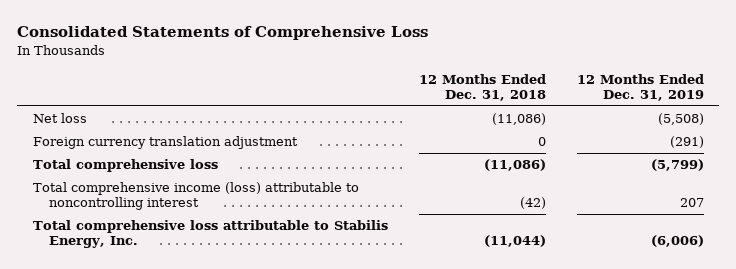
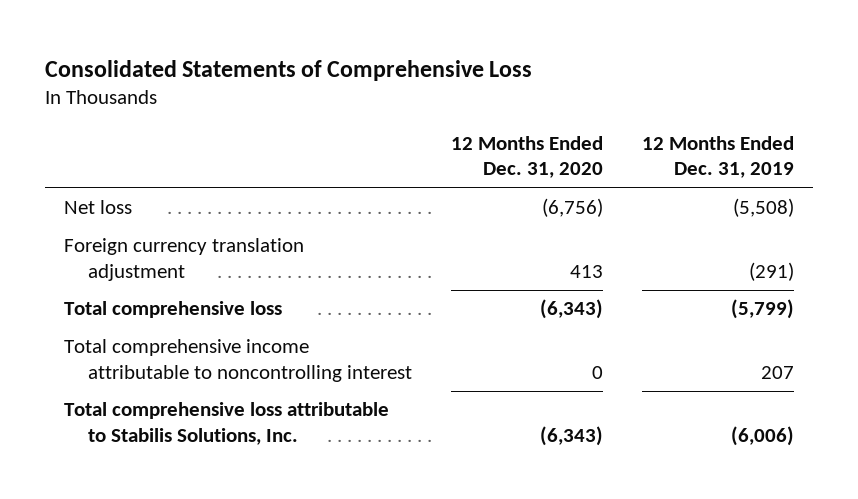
- | 12 Months Ended Dec. 31, 2018 | 12 Months Ended Dec. 31, 2019
+ | 12 Months Ended Dec. 31, 2020 | 12 Months Ended Dec. 31, 2019
- Total comprehensive income (loss) attributable to noncontrolling interest | (42) | 207
- Total comprehensive loss attributable to Stabilis Energy, Inc. | (11,044) | (6,006)
+ Total comprehensive income attributable to noncontrolling interest | 0 | 207
+ Total comprehensive loss attributable to Stabilis Solutions, Inc. | (6,343) | (6,006)

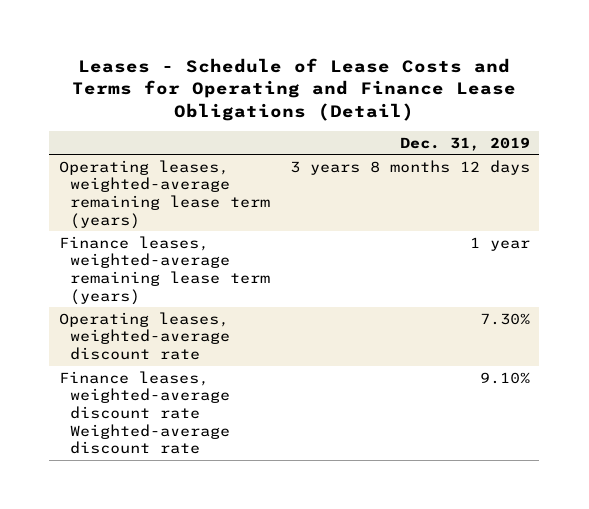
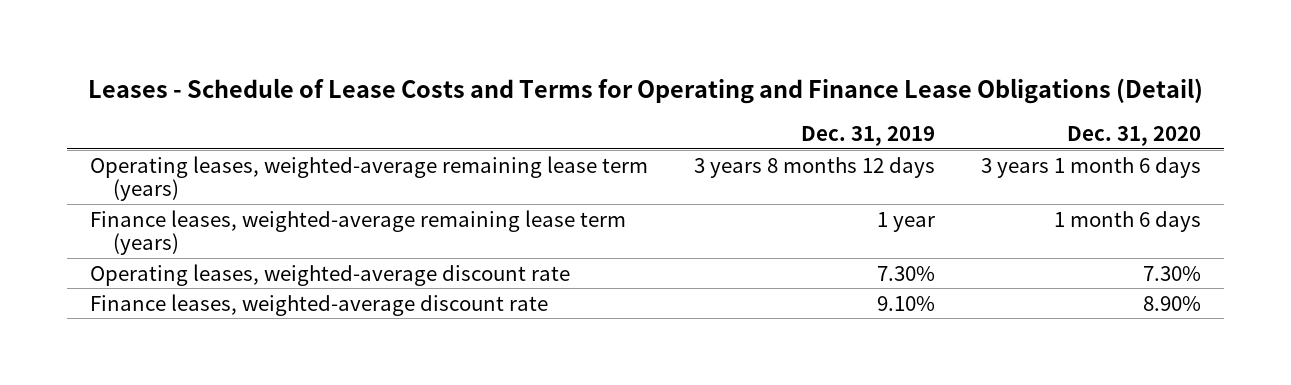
- | Dec. 31, 2019
+ | Dec. 31, 2019 | Dec. 31, 2020
- Finance leases, weighted-average discount rate Weighted-average discount rate | 9.10%
+ Finance leases, weighted-average discount rate | 9.10% | 8.90%

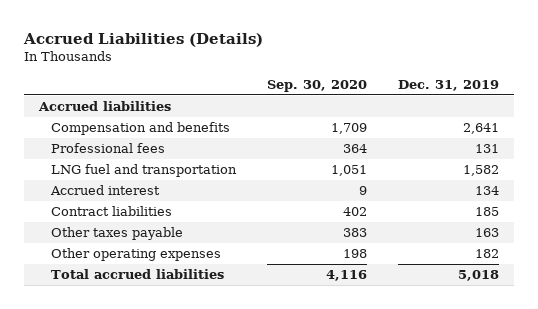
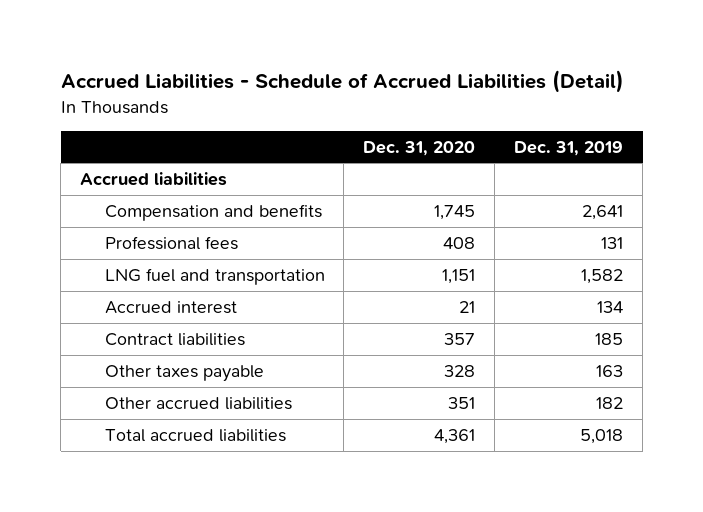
- Accrued Liabilities (Details)
+ Accrued Liabilities - Schedule of Accrued Liabilities (Detail)
- | Sep. 30, 2020 | Dec. 31, 2019
+ | Dec. 31, 2020 | Dec. 31, 2019
- Other operating expenses | 198 | 182
+ Other accrued liabilities | 351 | 182

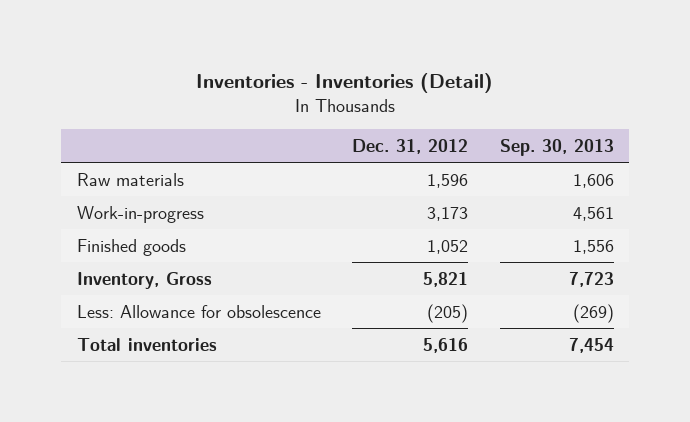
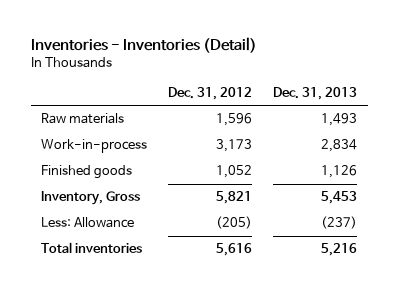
- | Dec. 31, 2012 | Sep. 30, 2013
+ | Dec. 31, 2012 | Dec. 31, 2013
- Work-in-progress | 3,173 | 4,561
+ Work-in-process | 3,173 | 2,834
- Less: Allowance for obsolescence | (205) | (269)
+ Less: Allowance | (205) | (237)

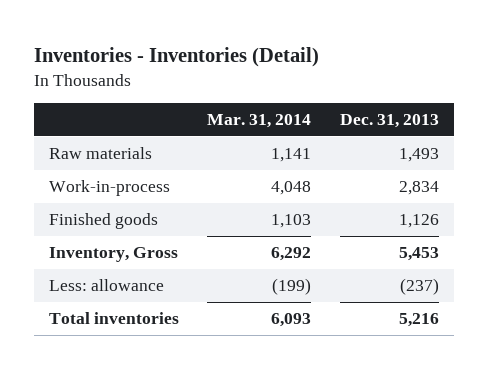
- | Dec. 31, 2012 | Dec. 31, 2013
+ | Mar. 31, 2014 | Dec. 31, 2013
- Less: Allowance | (205) | (237)
+ Less: allowance | (199) | (237)

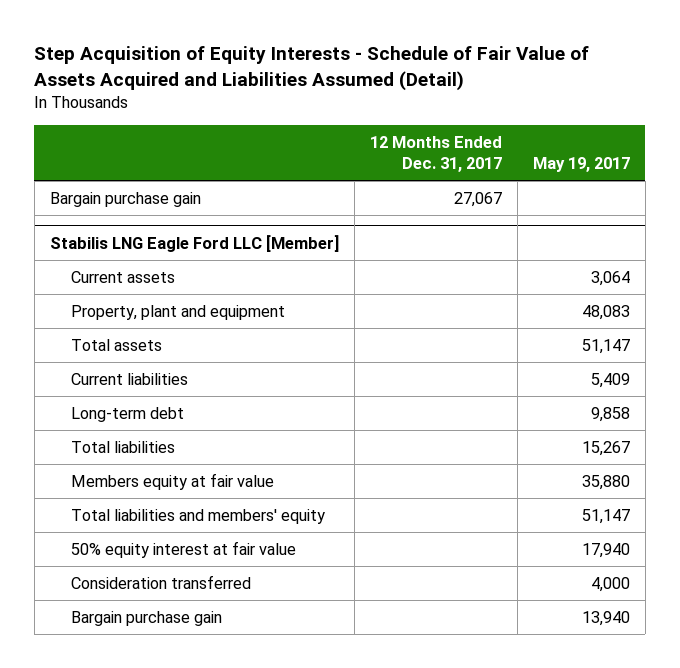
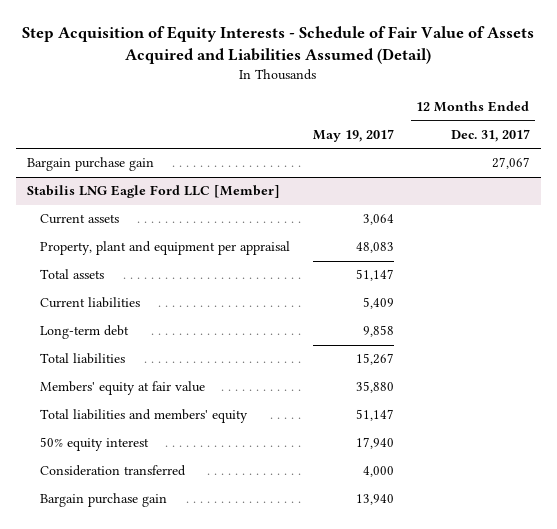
- | 12 Months Ended Dec. 31, 2017 | May 19, 2017
+ | May 19, 2017 | 12 Months Ended Dec. 31, 2017
@ Stabilis LNG Eagle Ford LLC [Member]
- Property, plant and equipment | | 48,083
+ Property, plant and equipment per appraisal | 48,083 |
- Members equity at fair value | | 35,880
+ Members' equity at fair value | 35,880 |
- 50% equity interest at fair value | | 17,940
+ 50% equity interest | 17,940 |

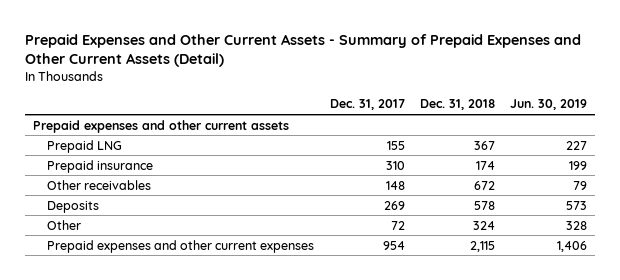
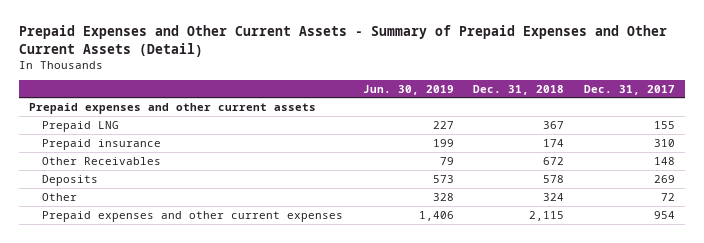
- | Dec. 31, 2017 | Dec. 31, 2018 | Jun. 30, 2019
+ | Jun. 30, 2019 | Dec. 31, 2018 | Dec. 31, 2017
- Other receivables | 148 | 672 | 79
+ Other Receivables | 79 | 672 | 148

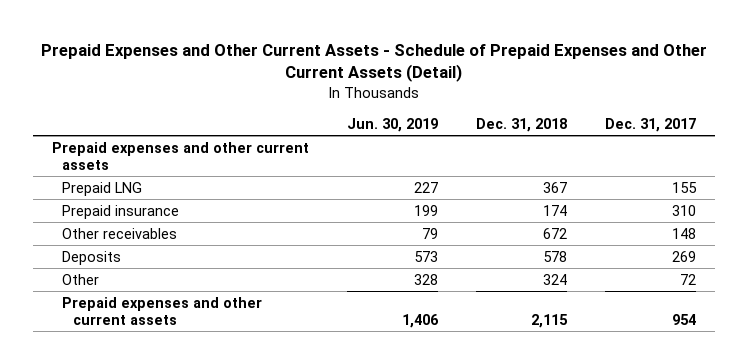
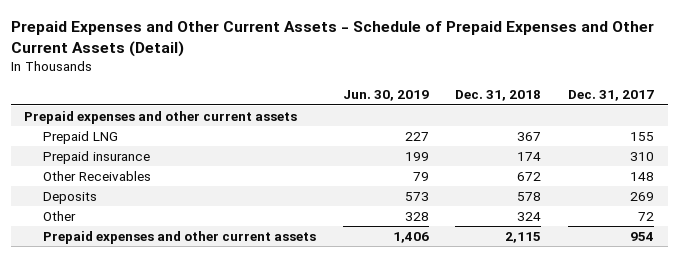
- Other receivables | 79 | 672 | 148
+ Other Receivables | 79 | 672 | 148

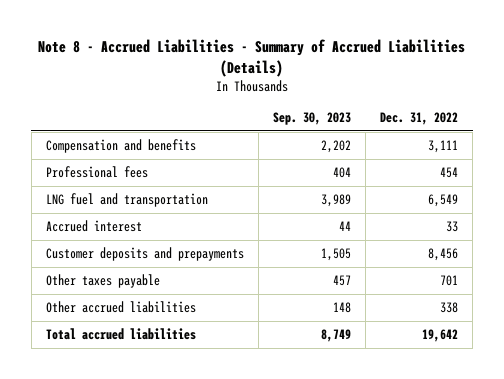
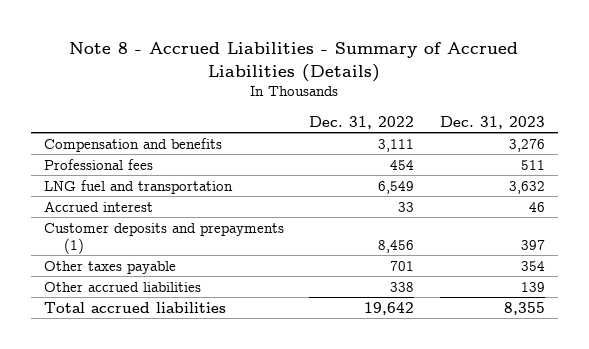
- | Sep. 30, 2023 | Dec. 31, 2022
+ | Dec. 31, 2022 | Dec. 31, 2023
- Customer deposits and prepayments | 1,505 | 8,456
+ Customer deposits and prepayments (1) | 8,456 | 397

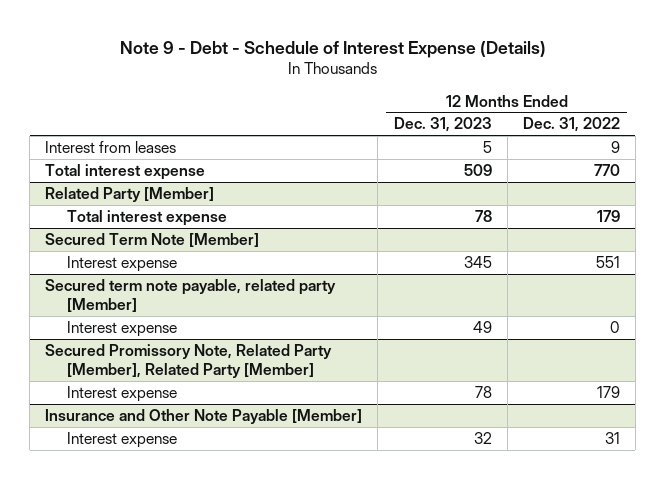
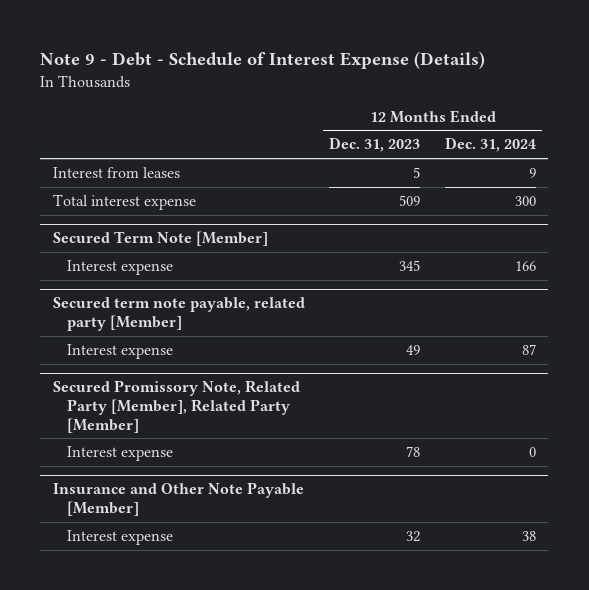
- | 12 Months Ended Dec. 31, 2023 | 12 Months Ended Dec. 31, 2022
+ | 12 Months Ended Dec. 31, 2023 | 12 Months Ended Dec. 31, 2024
- Related Party [Member]
- Total interest expense | 78 | 179

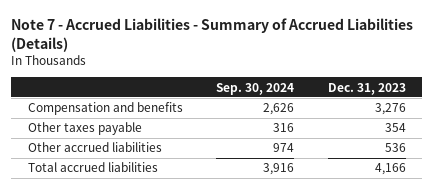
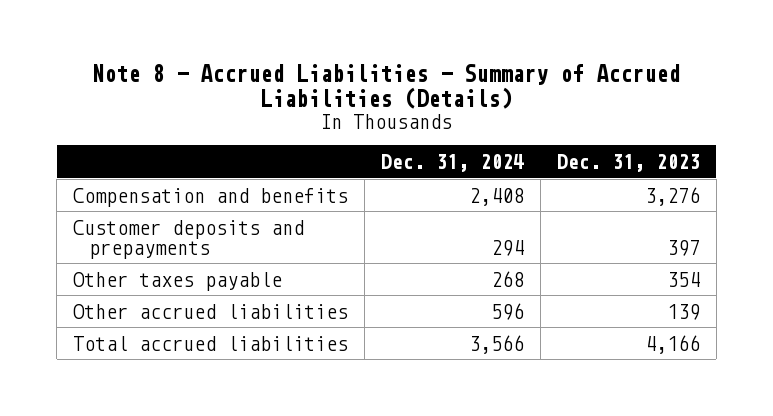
- Note 7 - Accrued Liabilities - Summary of Accrued Liabilities (Details)
+ Note 8 - Accrued Liabilities - Summary of Accrued Liabilities (Details)
- | Sep. 30, 2024 | Dec. 31, 2023
+ | Dec. 31, 2024 | Dec. 31, 2023
+ Customer deposits and prepayments | 294 | 397
- Other accrued liabilities | 974 | 536
+ Other accrued liabilities | 596 | 139

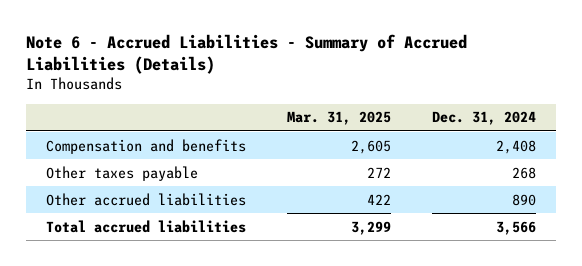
- Note 8 - Accrued Liabilities - Summary of Accrued Liabilities (Details)
+ Note 6 - Accrued Liabilities - Summary of Accrued Liabilities (Details)
- | Dec. 31, 2024 | Dec. 31, 2023
+ | Mar. 31, 2025 | Dec. 31, 2024
- Customer deposits and prepayments | 294 | 397
- Other accrued liabilities | 596 | 139
+ Other accrued liabilities | 422 | 890

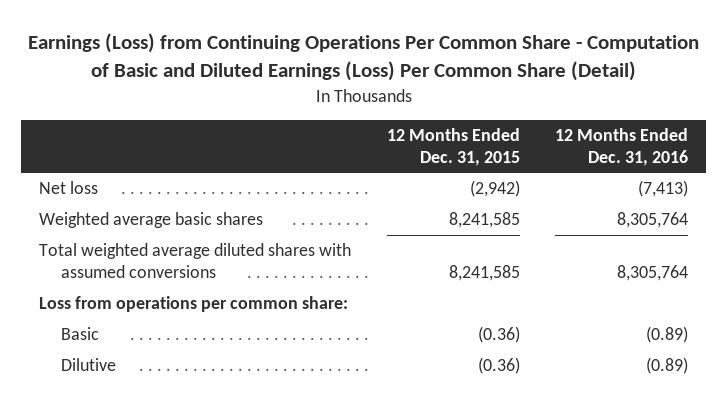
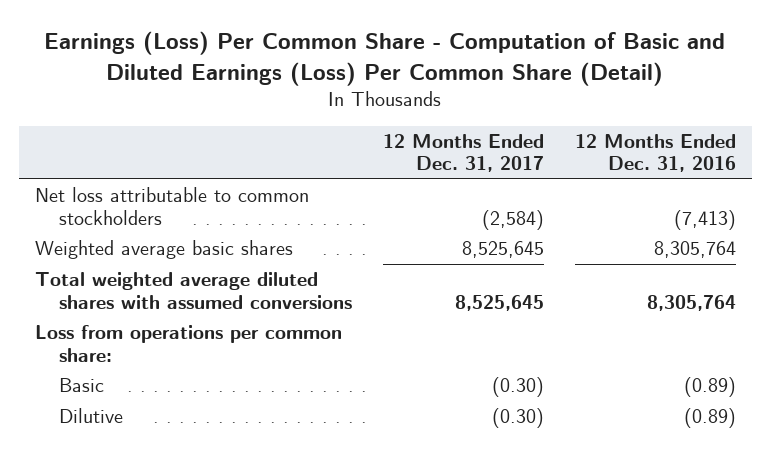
- Earnings (Loss) from Continuing Operations Per Common Share - Computation of Basic and Diluted Earnings (Loss) Per Common Share (Detail)
+ Earnings (Loss) Per Common Share - Computation of Basic and Diluted Earnings (Loss) Per Common Share (Detail)
- | 12 Months Ended Dec. 31, 2015 | 12 Months Ended Dec. 31, 2016
+ | 12 Months Ended Dec. 31, 2017 | 12 Months Ended Dec. 31, 2016
- Net loss | (2,942) | (7,413)
+ Net loss attributable to common stockholders | (2,584) | (7,413)

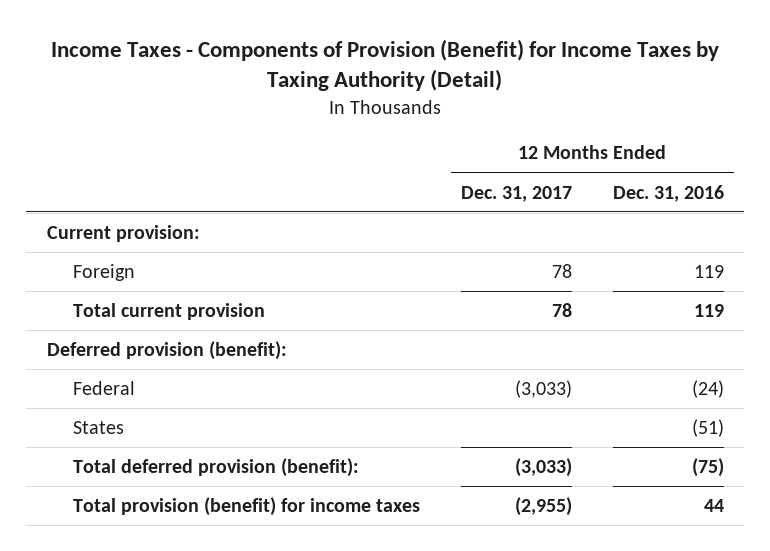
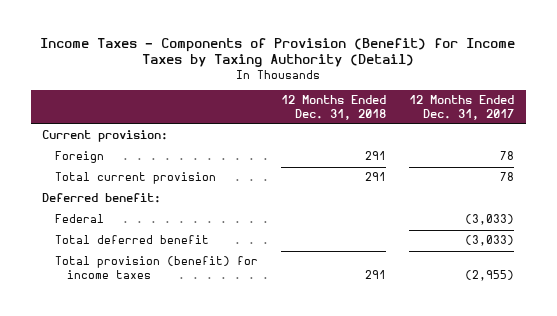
- | 12 Months Ended Dec. 31, 2017 | 12 Months Ended Dec. 31, 2016
+ | 12 Months Ended Dec. 31, 2018 | 12 Months Ended Dec. 31, 2017
- Deferred provision (benefit):
+ Deferred benefit:
- States | | (51)
- Total deferred provision (benefit): | (3,033) | (75)
+ Total deferred benefit | | (3,033)

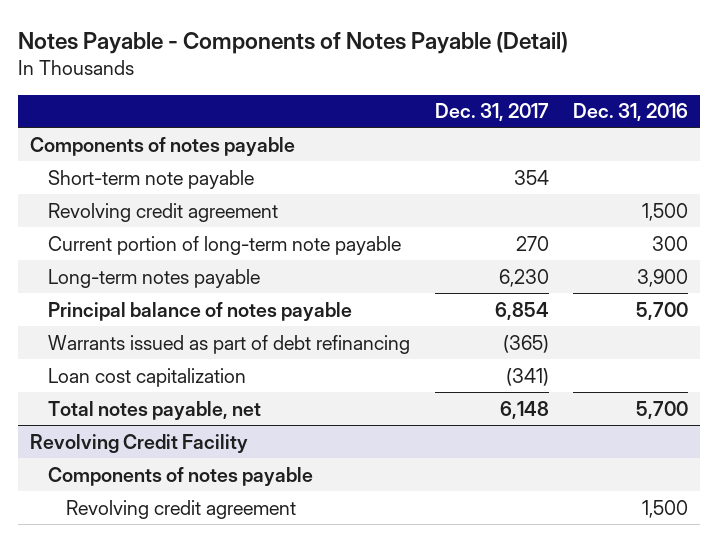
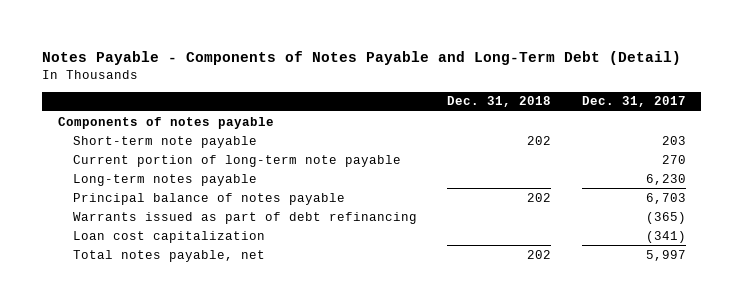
- Notes Payable - Components of Notes Payable (Detail)
+ Notes Payable - Components of Notes Payable and Long-Term Debt (Detail)
- | Dec. 31, 2017 | Dec. 31, 2016
+ | Dec. 31, 2018 | Dec. 31, 2017
- Short-term note payable | 354 |
- Revolving credit agreement | | 1,500
+ Short-term note payable | 202 | 203
- Principal balance of notes payable | 6,854 | 5,700
+ Principal balance of notes payable | 202 | 6,703
- Total notes payable, net | 6,148 | 5,700
- Revolving Credit Facility
- Components of notes payable
- Revolving credit agreement | | 1,500
+ Total notes payable, net | 202 | 5,997

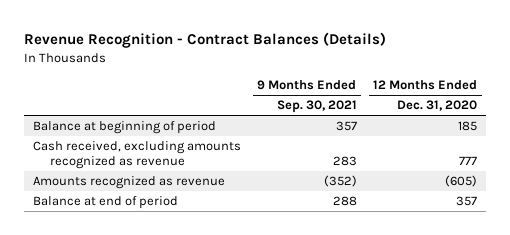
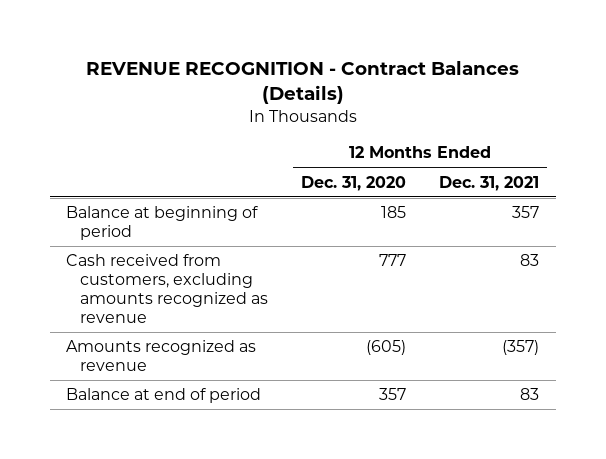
- Revenue Recognition - Contract Balances (Details)
+ REVENUE RECOGNITION - Contract Balances (Details)
- | 9 Months Ended Sep. 30, 2021 | 12 Months Ended Dec. 31, 2020
+ | 12 Months Ended Dec. 31, 2020 | 12 Months Ended Dec. 31, 2021
- Cash received, excluding amounts recognized as revenue | 283 | 777
+ Cash received from customers, excluding amounts recognized as revenue | 777 | 83

